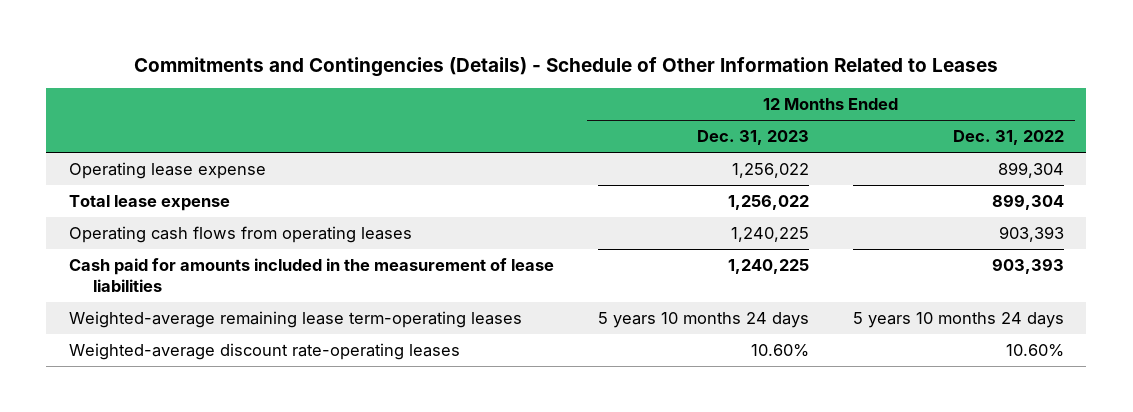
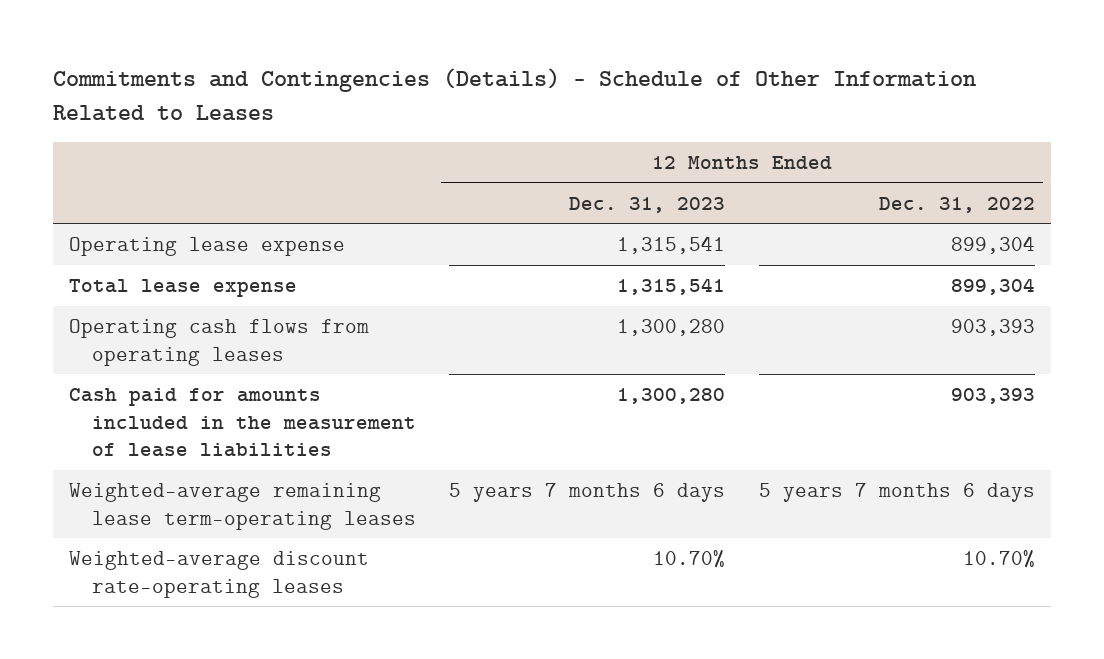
- Operating lease expense | 1,256,022 | 899,304
- Total lease expense | 1,256,022 | 899,304
- Operating cash flows from operating leases | 1,240,225 | 903,393
- Cash paid for amounts included in the measurement of lease liabilities | 1,240,225 | 903,393
- Weighted-average remaining lease term-operating leases | 5 years 10 months 24 days | 5 years 10 months 24 days
- Weighted-average discount rate-operating leases | 10.60% | 10.60%
+ Operating lease expense | 1,315,541 | 899,304
+ Total lease expense | 1,315,541 | 899,304
+ Operating cash flows from operating leases | 1,300,280 | 903,393
+ Cash paid for amounts included in the measurement of lease liabilities | 1,300,280 | 903,393
+ Weighted-average remaining lease term-operating leases | 5 years 7 months 6 days | 5 years 7 months 6 days
+ Weighted-average discount rate-operating leases | 10.70% | 10.70%

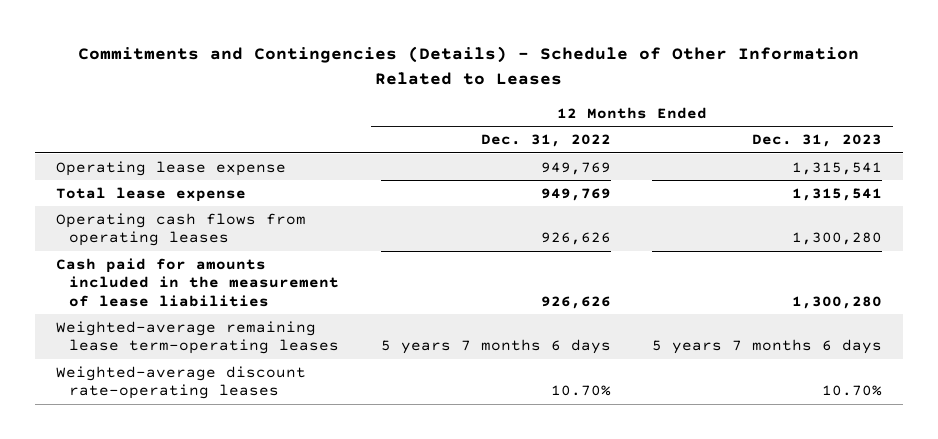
- | 12 Months Ended Dec. 31, 2023 | 12 Months Ended Dec. 31, 2022
+ | 12 Months Ended Dec. 31, 2022 | 12 Months Ended Dec. 31, 2023
- Operating lease expense | 1,315,541 | 899,304
- Total lease expense | 1,315,541 | 899,304
- Operating cash flows from operating leases | 1,300,280 | 903,393
- Cash paid for amounts included in the measurement of lease liabilities | 1,300,280 | 903,393
+ Operating lease expense | 949,769 | 1,315,541
+ Total lease expense | 949,769 | 1,315,541
+ Operating cash flows from operating leases | 926,626 | 1,300,280
+ Cash paid for amounts included in the measurement of lease liabilities | 926,626 | 1,300,280

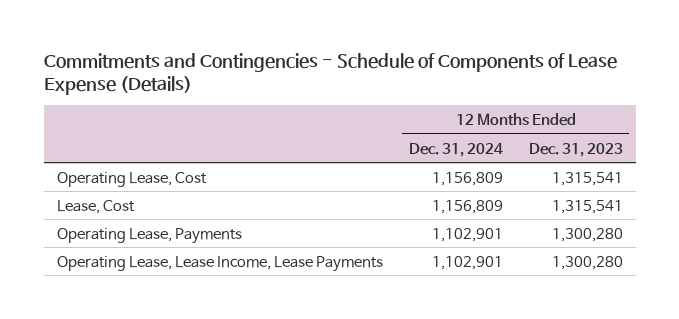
- Commitments and Contingencies (Details) - Schedule of Other Information Related to Leases
+ Commitments and Contingencies - Schedule of Components of Lease Expense (Details)
- | 12 Months Ended Dec. 31, 2022 | 12 Months Ended Dec. 31, 2023
+ | 12 Months Ended Dec. 31, 2024 | 12 Months Ended Dec. 31, 2023
- Operating lease expense | 949,769 | 1,315,541
- Total lease expense | 949,769 | 1,315,541
- Operating cash flows from operating leases | 926,626 | 1,300,280
- Cash paid for amounts included in the measurement of lease liabilities | 926,626 | 1,300,280
- Weighted-average remaining lease term-operating leases | 5 years 7 months 6 days | 5 years 7 months 6 days
- Weighted-average discount rate-operating leases | 10.70% | 10.70%
+ Operating Lease, Cost | 1,156,809 | 1,315,541
+ Lease, Cost | 1,156,809 | 1,315,541
+ Operating Lease, Payments | 1,102,901 | 1,300,280
+ Operating Lease, Lease Income, Lease Payments | 1,102,901 | 1,300,280

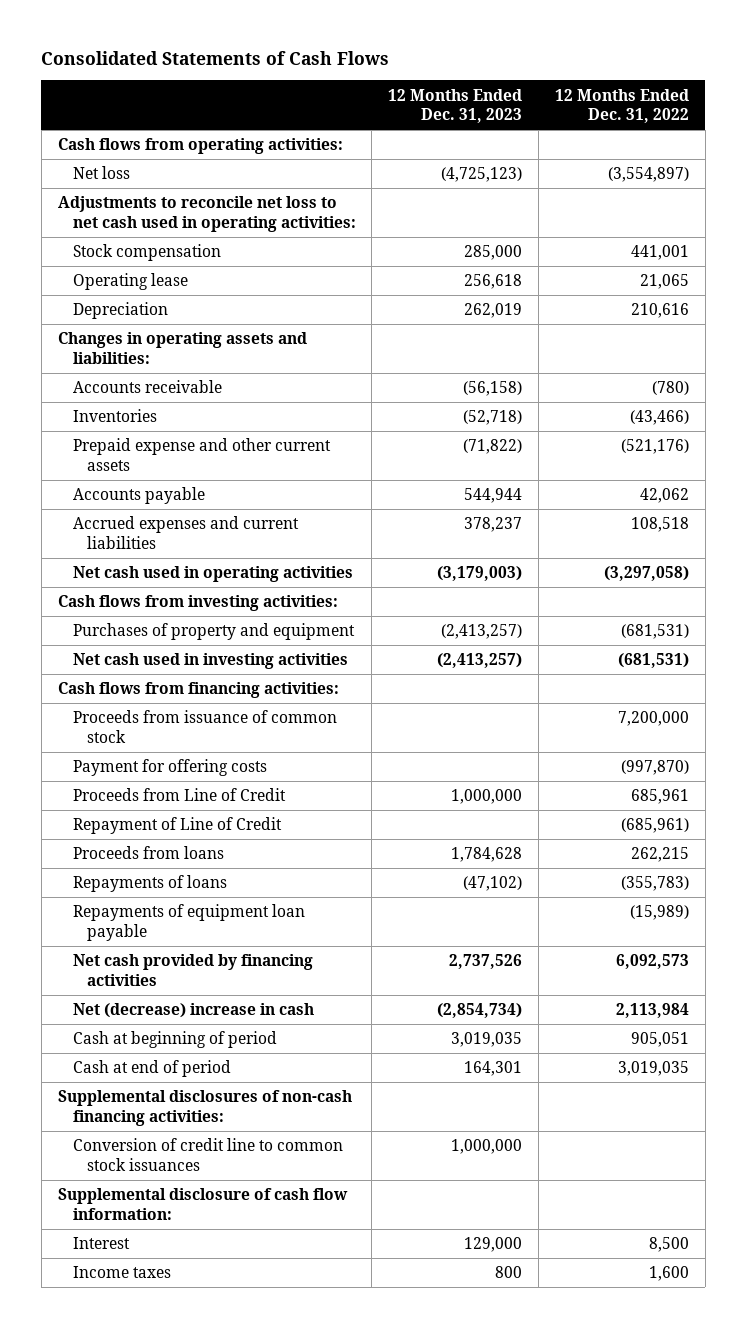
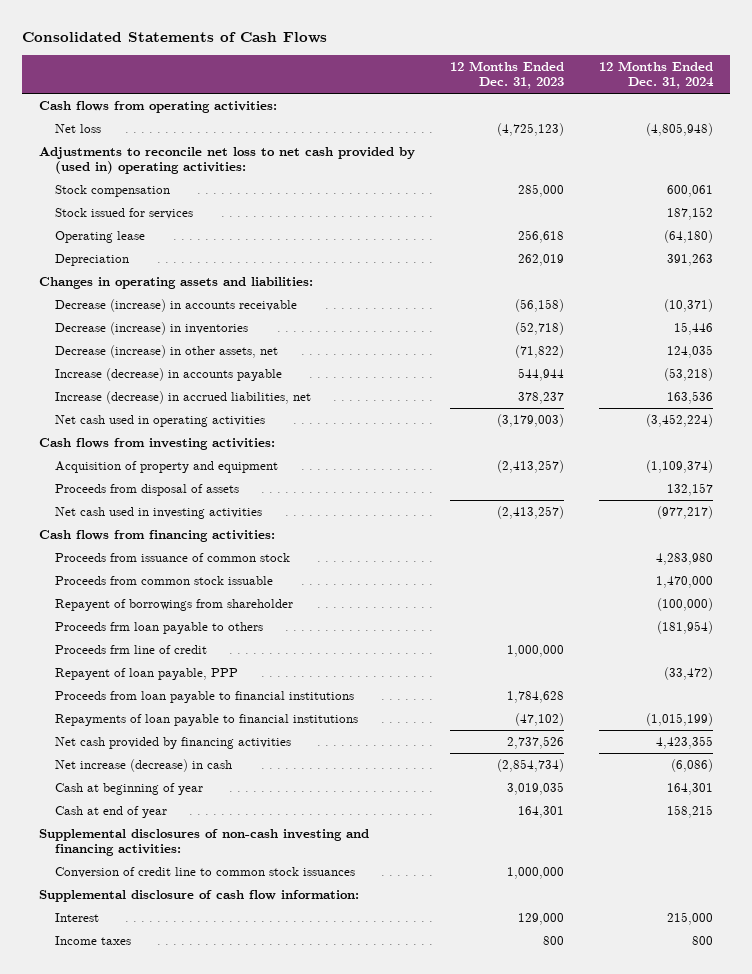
- | 12 Months Ended Dec. 31, 2023 | 12 Months Ended Dec. 31, 2022
+ | 12 Months Ended Dec. 31, 2023 | 12 Months Ended Dec. 31, 2024
- Adjustments to reconcile net loss to net cash used in operating activities:
+ Adjustments to reconcile net loss to net cash provided by (used in) operating activities:
+ Stock issued for services | | 187,152
- Accounts receivable | (56,158) | (780)
- Inventories | (52,718) | (43,466)
- Prepaid expense and other current assets | (71,822) | (521,176)
- Accounts payable | 544,944 | 42,062
- Accrued expenses and current liabilities | 378,237 | 108,518
+ Decrease (increase) in accounts receivable | (56,158) | (10,371)
+ Decrease (increase) in inventories | (52,718) | 15,446
+ Decrease (increase) in other assets, net | (71,822) | 124,035
+ Increase (decrease) in accounts payable | 544,944 | (53,218)
+ Increase (decrease) in accrued liabilities, net | 378,237 | 163,536
- Purchases of property and equipment | (2,413,257) | (681,531)
+ Acquisition of property and equipment | (2,413,257) | (1,109,374)
+ Proceeds from disposal of assets | | 132,157
- Payment for offering costs | | (997,870)
- Proceeds from Line of Credit | 1,000,000 | 685,961
- Repayment of Line of Credit | | (685,961)
- Proceeds from loans | 1,784,628 | 262,215
- Repayments of loans | (47,102) | (355,783)
- Repayments of equipment loan payable | | (15,989)
+ Proceeds from common stock issuable | | 1,470,000
+ Repayent of borrowings from shareholder | | (100,000)
+ Proceeds frm loan payable to others | | (181,954)
+ Proceeds frm line of credit | 1,000,000 |
+ Repayent of loan payable, PPP | | (33,472)
+ Proceeds from loan payable to financial institutions | 1,784,628 |
+ Repayments of loan payable to financial institutions | (47,102) | (1,015,199)
- Net (decrease) increase in cash | (2,854,734) | 2,113,984
- Cash at beginning of period | 3,019,035 | 905,051
- Cash at end of period | 164,301 | 3,019,035
- Supplemental disclosures of non-cash financing activities:
+ Net increase (decrease) in cash | (2,854,734) | (6,086)
+ Cash at beginning of year | 3,019,035 | 164,301
+ Cash at end of year | 164,301 | 158,215
+ Supplemental disclosures of non-cash investing and financing activities:

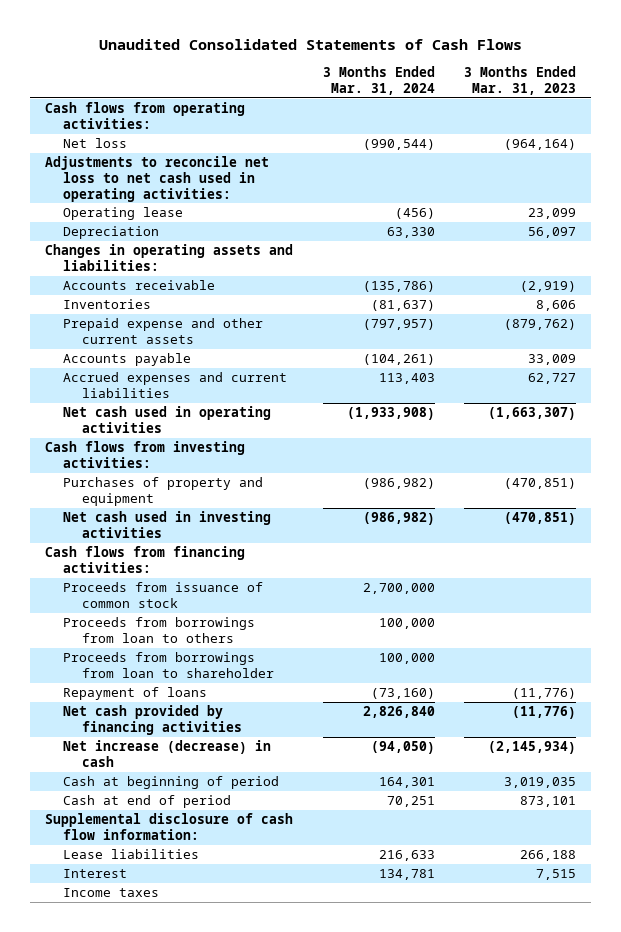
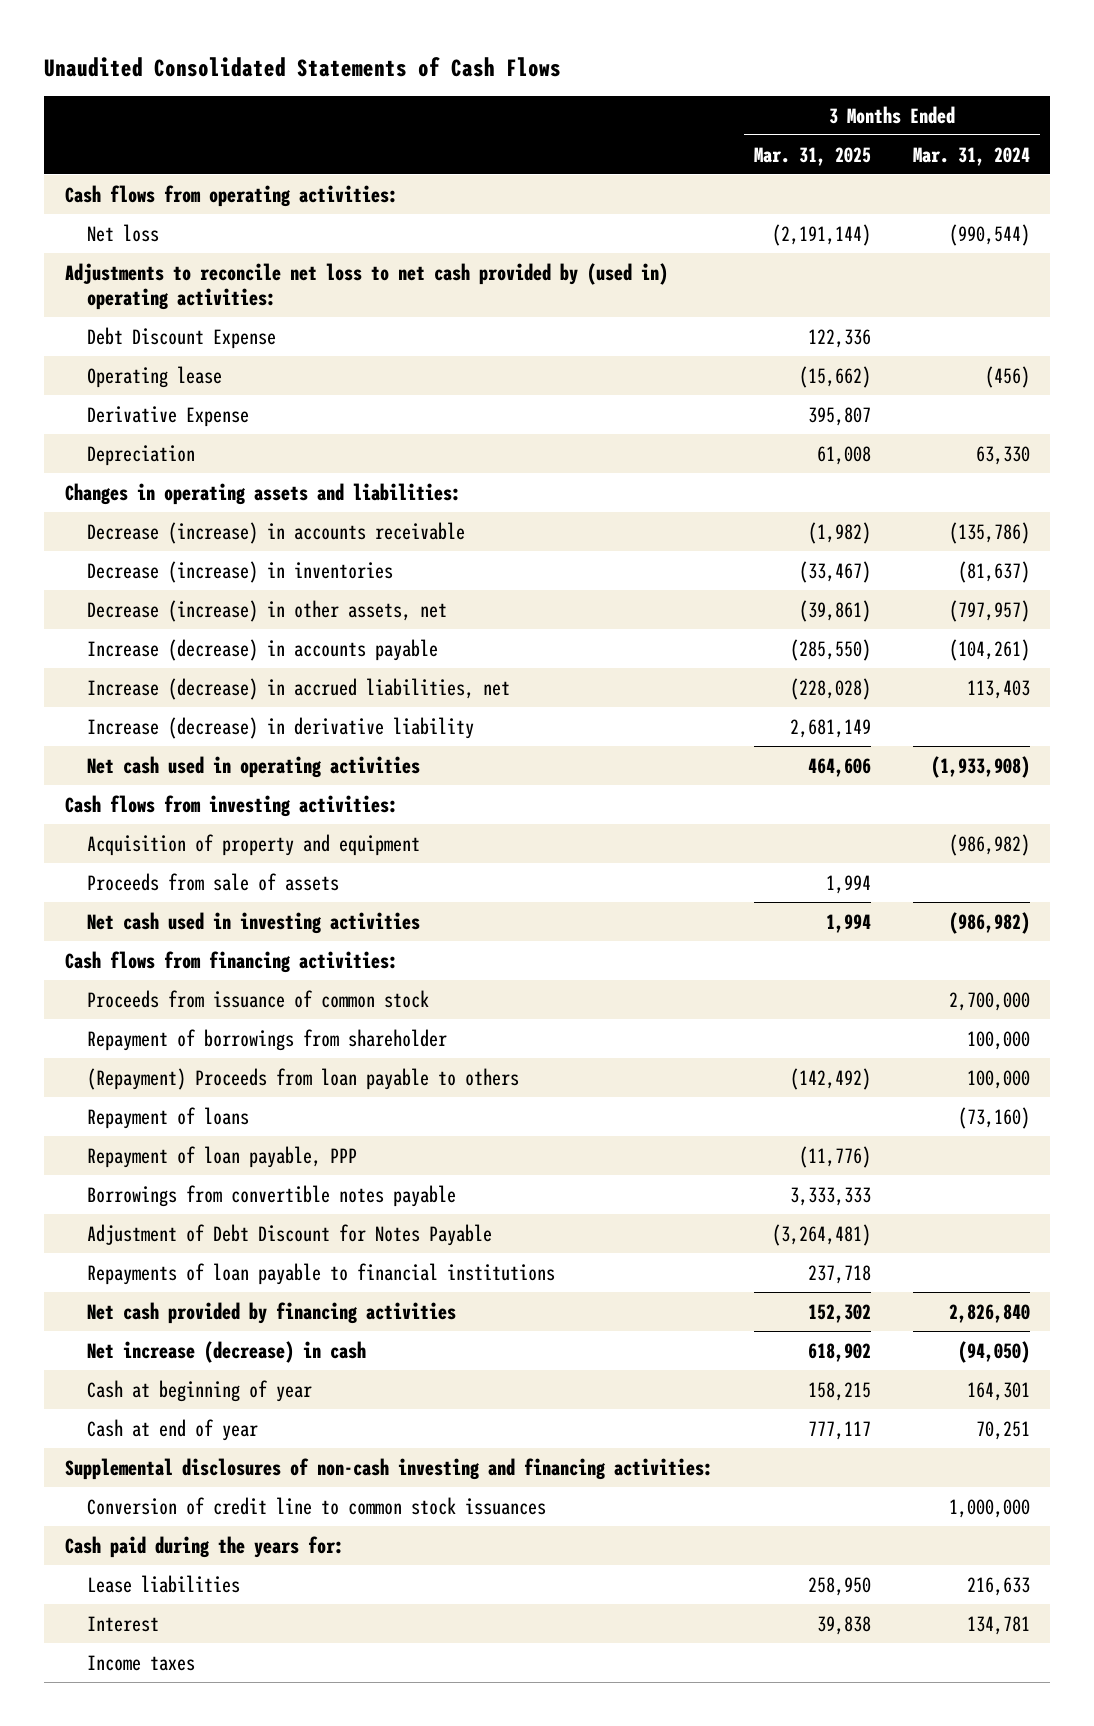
- | 3 Months Ended Mar. 31, 2024 | 3 Months Ended Mar. 31, 2023
+ | 3 Months Ended Mar. 31, 2025 | 3 Months Ended Mar. 31, 2024
- Adjustments to reconcile net loss to net cash used in operating activities:
+ Adjustments to reconcile net loss to net cash provided by (used in) operating activities:
+ Debt Discount Expense | 122,336 |
+ Derivative Expense | 395,807 |
- Accounts receivable | (135,786) | (2,919)
- Inventories | (81,637) | 8,606
- Prepaid expense and other current assets | (797,957) | (879,762)
- Accounts payable | (104,261) | 33,009
- Accrued expenses and current liabilities | 113,403 | 62,727
+ Decrease (increase) in accounts receivable | (1,982) | (135,786)
+ Decrease (increase) in inventories | (33,467) | (81,637)
+ Decrease (increase) in other assets, net | (39,861) | (797,957)
+ Increase (decrease) in accounts payable | (285,550) | (104,261)
+ Increase (decrease) in accrued liabilities, net | (228,028) | 113,403
+ Increase (decrease) in derivative liability | 2,681,149 |
- Purchases of property and equipment | (986,982) | (470,851)
+ Acquisition of property and equipment | | (986,982)
+ Proceeds from sale of assets | 1,994 |
- Proceeds from borrowings from loan to others | 100,000 |
- Proceeds from borrowings from loan to shareholder | 100,000 |
+ Repayment of borrowings from shareholder | | 100,000
+ (Repayment) Proceeds from loan payable to others | (142,492) | 100,000
+ Repayment of loan payable, PPP | (11,776) |
+ Borrowings from convertible notes payable | 3,333,333 |
+ Adjustment of Debt Discount for Notes Payable | (3,264,481) |
+ Repayments of loan payable to financial institutions | 237,718 |
- Cash at beginning of period | 164,301 | 3,019,035
- Cash at end of period | 70,251 | 873,101
- Supplemental disclosure of cash flow information:
+ Cash at beginning of year | 158,215 | 164,301
+ Cash at end of year | 777,117 | 70,251
+ Supplemental disclosures of non-cash investing and financing activities:
+ Conversion of credit line to common stock issuances | | 1,000,000
+ Cash paid during the years for:

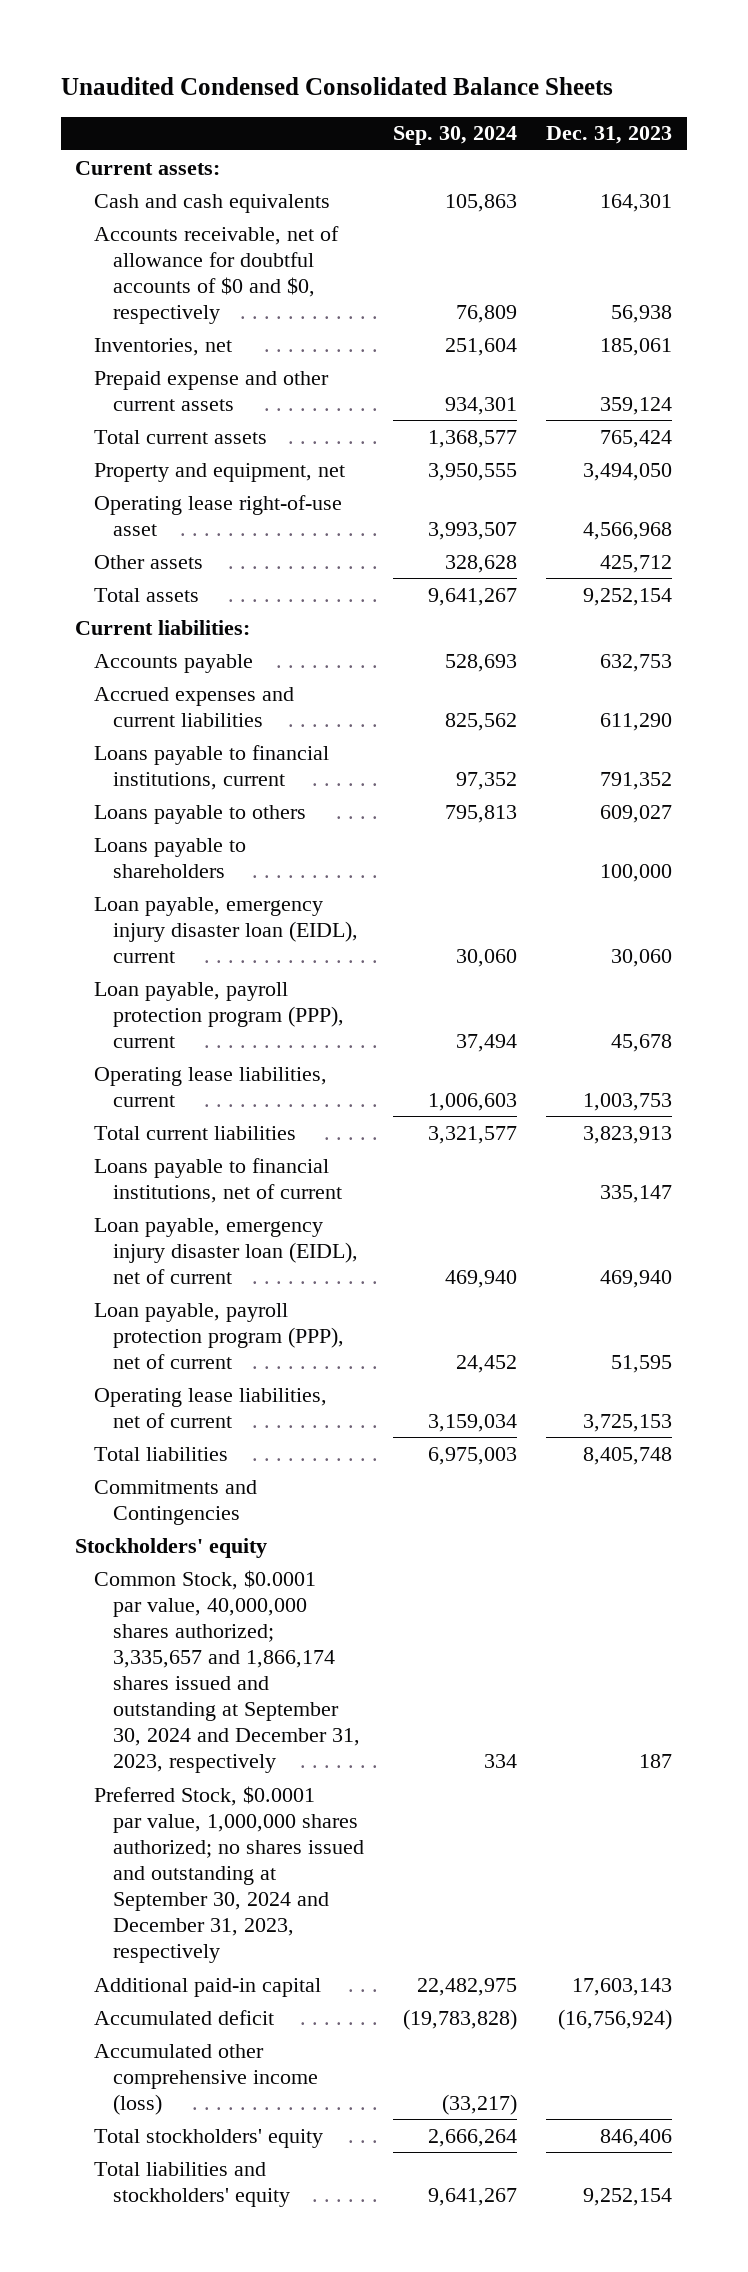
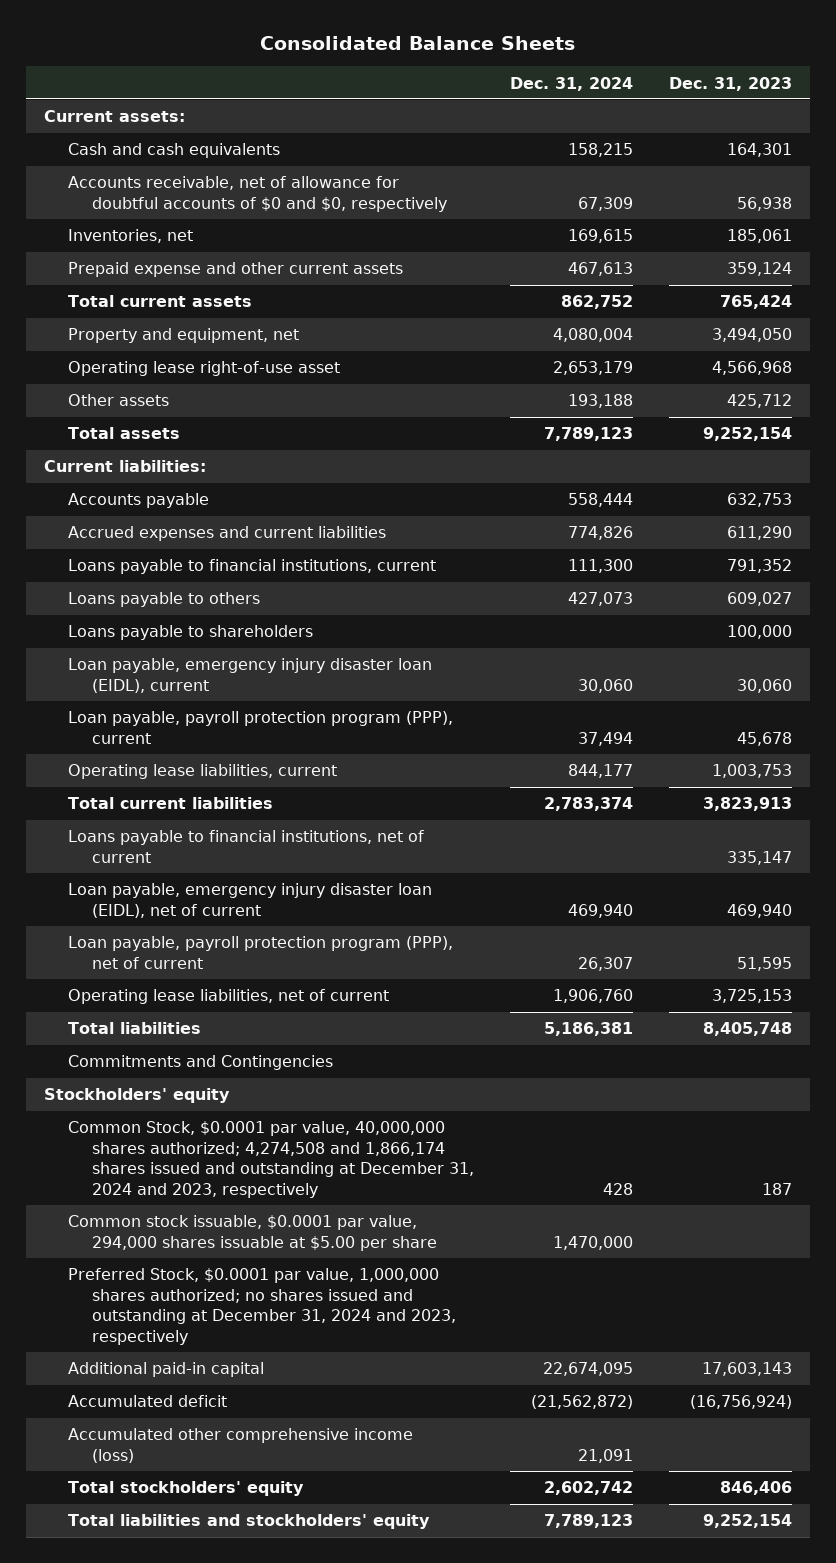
- Unaudited Condensed Consolidated Balance Sheets
+ Consolidated Balance Sheets
- | Sep. 30, 2024 | Dec. 31, 2023
+ | Dec. 31, 2024 | Dec. 31, 2023
- Common Stock, $0.0001 par value, 40,000,000 shares authorized; 3,335,657 and 1,866,174 shares issued and outstanding at September 30, 2024 and December 31, 2023, respectively | 334 | 187
- Preferred Stock, $0.0001 par value, 1,000,000 shares authorized; no shares issued and outstanding at September 30, 2024 and December 31, 2023, respectively
+ Common Stock, $0.0001 par value, 40,000,000 shares authorized; 4,274,508 and 1,866,174 shares issued and outstanding at December 31, 2024 and 2023, respectively | 428 | 187
+ Common stock issuable, $0.0001 par value, 294,000 shares issuable at $5.00 per share | 1,470,000 |
+ Preferred Stock, $0.0001 par value, 1,000,000 shares authorized; no shares issued and outstanding at December 31, 2024 and 2023, respectively

